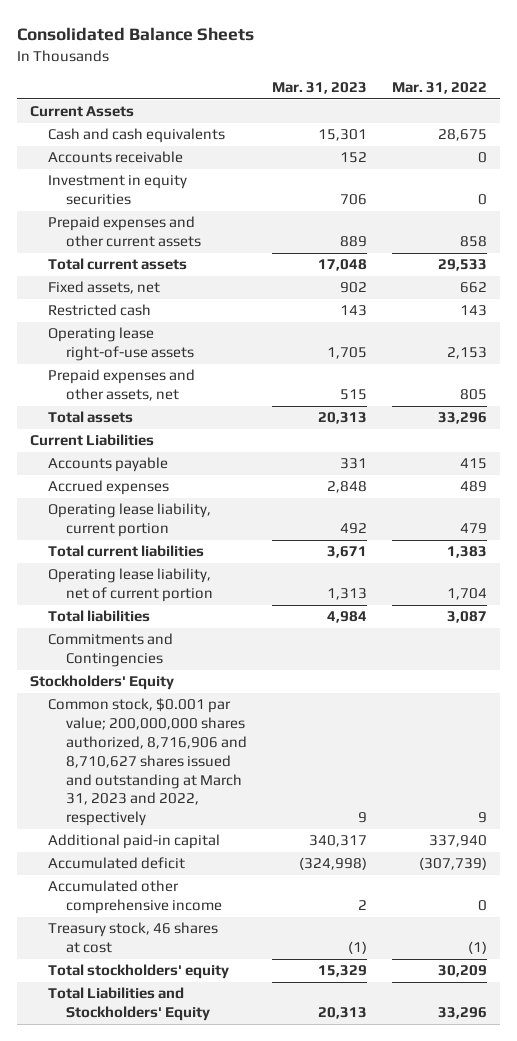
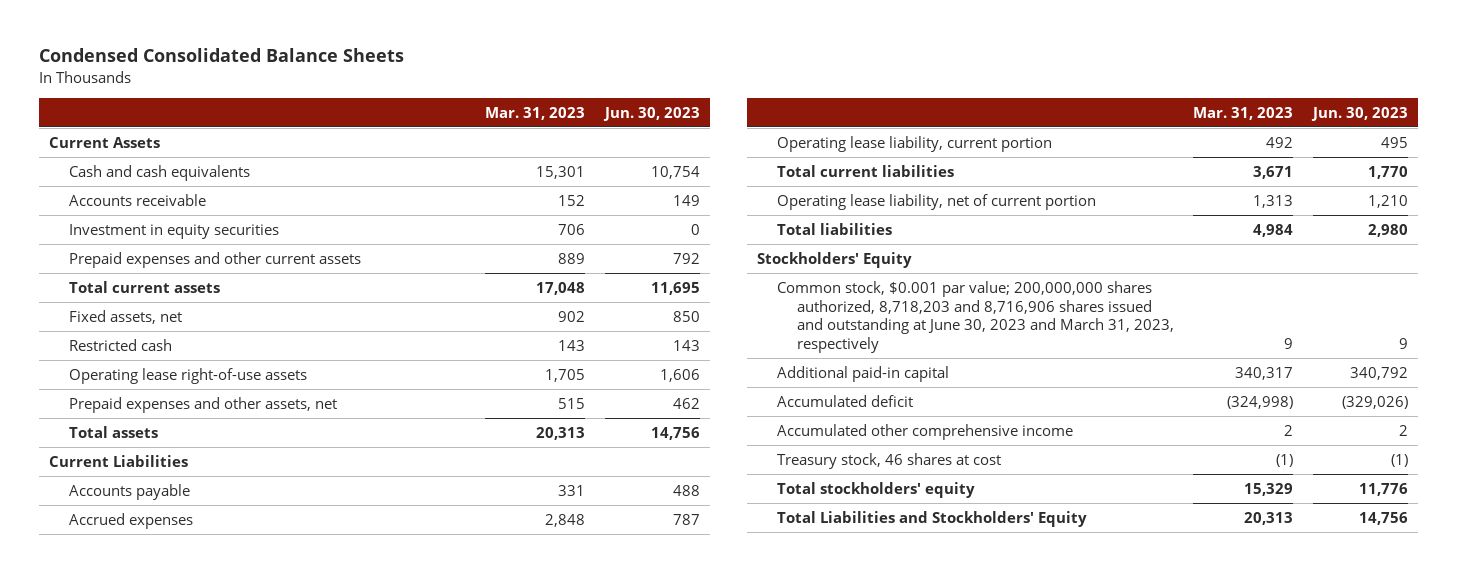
- Consolidated Balance Sheets
+ Condensed Consolidated Balance Sheets
- | Mar. 31, 2023 | Mar. 31, 2022
+ | Mar. 31, 2023 | Jun. 30, 2023
- Commitments and Contingencies
- Common stock, $0.001 par value; 200,000,000 shares authorized, 8,716,906 and 8,710,627 shares issued and outstanding at March 31, 2023 and 2022, respectively | 9 | 9
+ Common stock, $0.001 par value; 200,000,000 shares authorized, 8,718,203 and 8,716,906 shares issued and outstanding at June 30, 2023 and March 31, 2023, respectively | 9 | 9

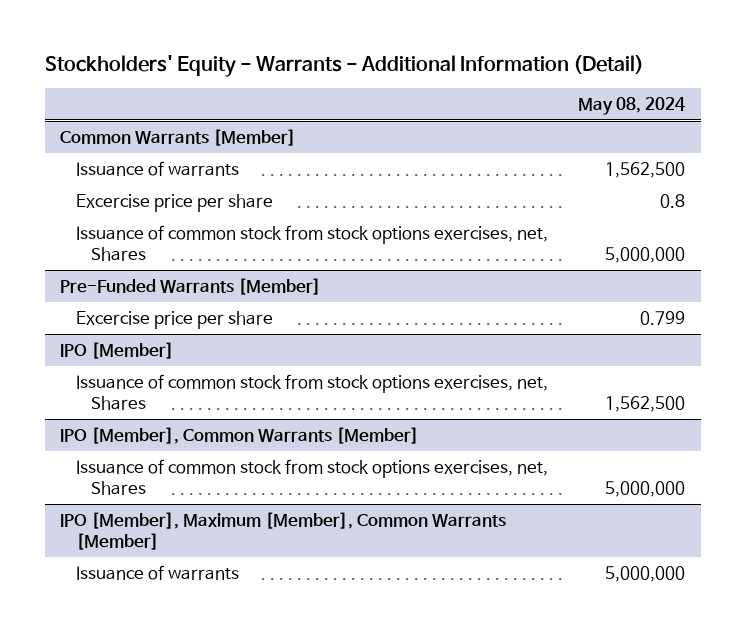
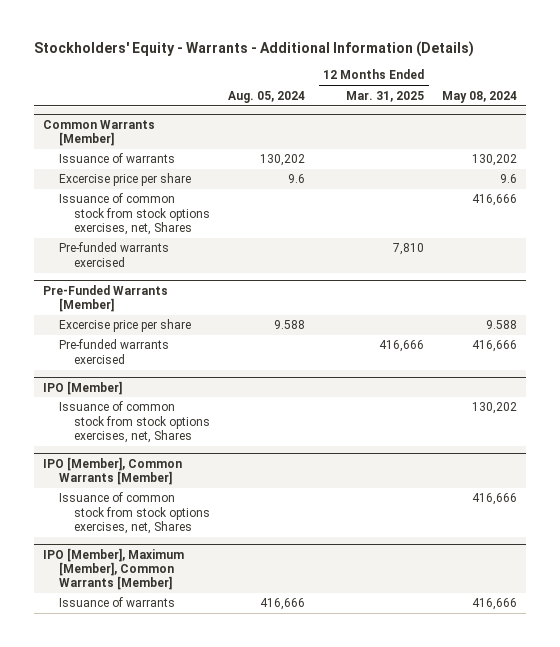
- Stockholders' Equity - Warrants - Additional Information (Detail)
+ Stockholders' Equity - Warrants - Additional Information (Details)
- | May 08, 2024
+ | Aug. 05, 2024 | 12 Months Ended Mar. 31, 2025 | May 08, 2024
@ Common Warrants [Member]
- Issuance of warrants | 1,562,500
- Excercise price per share | 0.8
- Issuance of common stock from stock options exercises, net, Shares | 5,000,000
+ Issuance of warrants | 130,202 | | 130,202
+ Excercise price per share | 9.6 | | 9.6
+ Issuance of common stock from stock options exercises, net, Shares | | | 416,666
+ Pre-funded warrants exercised | | 7,810 |
@ Pre-Funded Warrants [Member]
- Excercise price per share | 0.799
+ Excercise price per share | 9.588 | | 9.588
+ Pre-funded warrants exercised | | 416,666 | 416,666
@ IPO [Member]
- Issuance of common stock from stock options exercises, net, Shares | 1,562,500
+ Issuance of common stock from stock options exercises, net, Shares | | | 130,202
@ IPO [Member], Common Warrants [Member]
- Issuance of common stock from stock options exercises, net, Shares | 5,000,000
+ Issuance of common stock from stock options exercises, net, Shares | | | 416,666
@ IPO [Member], Maximum [Member], Common Warrants [Member]
- Issuance of warrants | 5,000,000
+ Issuance of warrants | 416,666 | | 416,666

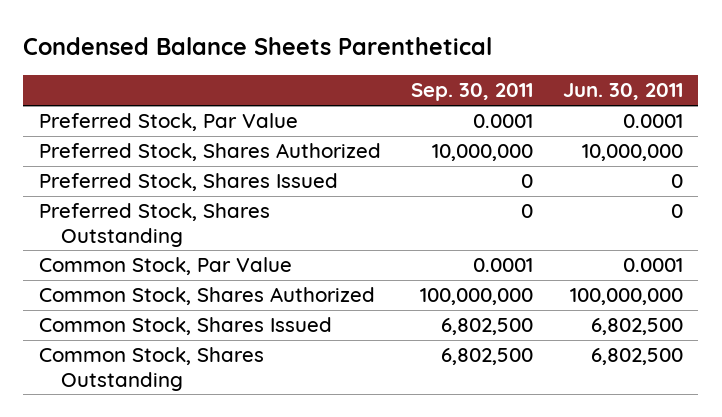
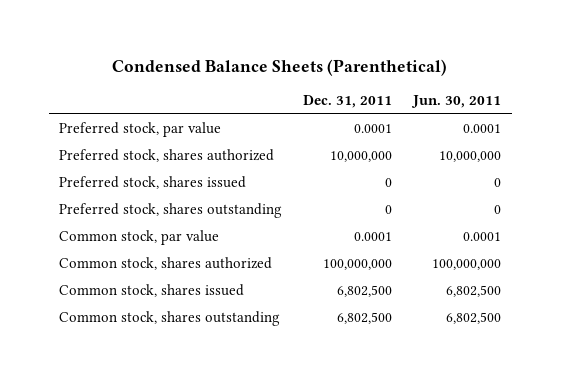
- Condensed Balance Sheets Parenthetical
+ Condensed Balance Sheets (Parenthetical)
- | Sep. 30, 2011 | Jun. 30, 2011
+ | Dec. 31, 2011 | Jun. 30, 2011
- Preferred Stock, Par Value | 0.0001 | 0.0001
- Preferred Stock, Shares Authorized | 10,000,000 | 10,000,000
- Preferred Stock, Shares Issued | 0 | 0
- Preferred Stock, Shares Outstanding | 0 | 0
- Common Stock, Par Value | 0.0001 | 0.0001
- Common Stock, Shares Authorized | 100,000,000 | 100,000,000
- Common Stock, Shares Issued | 6,802,500 | 6,802,500
- Common Stock, Shares Outstanding | 6,802,500 | 6,802,500
+ Preferred stock, par value | 0.0001 | 0.0001
+ Preferred stock, shares authorized | 10,000,000 | 10,000,000
+ Preferred stock, shares issued | 0 | 0
+ Preferred stock, shares outstanding | 0 | 0
+ Common stock, par value | 0.0001 | 0.0001
+ Common stock, shares authorized | 100,000,000 | 100,000,000
+ Common stock, shares issued | 6,802,500 | 6,802,500
+ Common stock, shares outstanding | 6,802,500 | 6,802,500

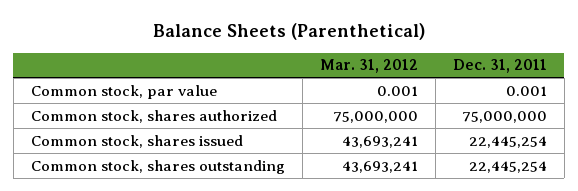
- Condensed Balance Sheets (Parenthetical)
+ Balance Sheets (Parenthetical)
- | Dec. 31, 2011 | Jun. 30, 2011
+ | Mar. 31, 2012 | Dec. 31, 2011
- Preferred stock, par value | 0.0001 | 0.0001
- Preferred stock, shares authorized | 10,000,000 | 10,000,000
- Preferred stock, shares issued | 0 | 0
- Preferred stock, shares outstanding | 0 | 0
- Common stock, par value | 0.0001 | 0.0001
- Common stock, shares authorized | 100,000,000 | 100,000,000
- Common stock, shares issued | 6,802,500 | 6,802,500
- Common stock, shares outstanding | 6,802,500 | 6,802,500
+ Common stock, par value | 0.001 | 0.001
+ Common stock, shares authorized | 75,000,000 | 75,000,000
+ Common stock, shares issued | 43,693,241 | 22,445,254
+ Common stock, shares outstanding | 43,693,241 | 22,445,254

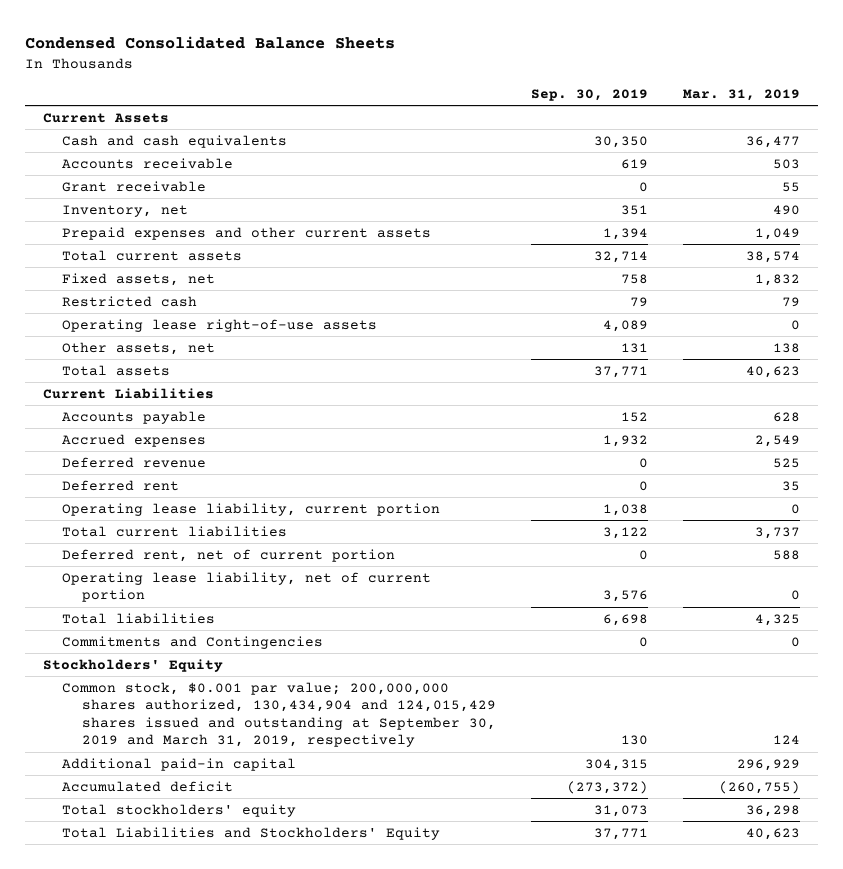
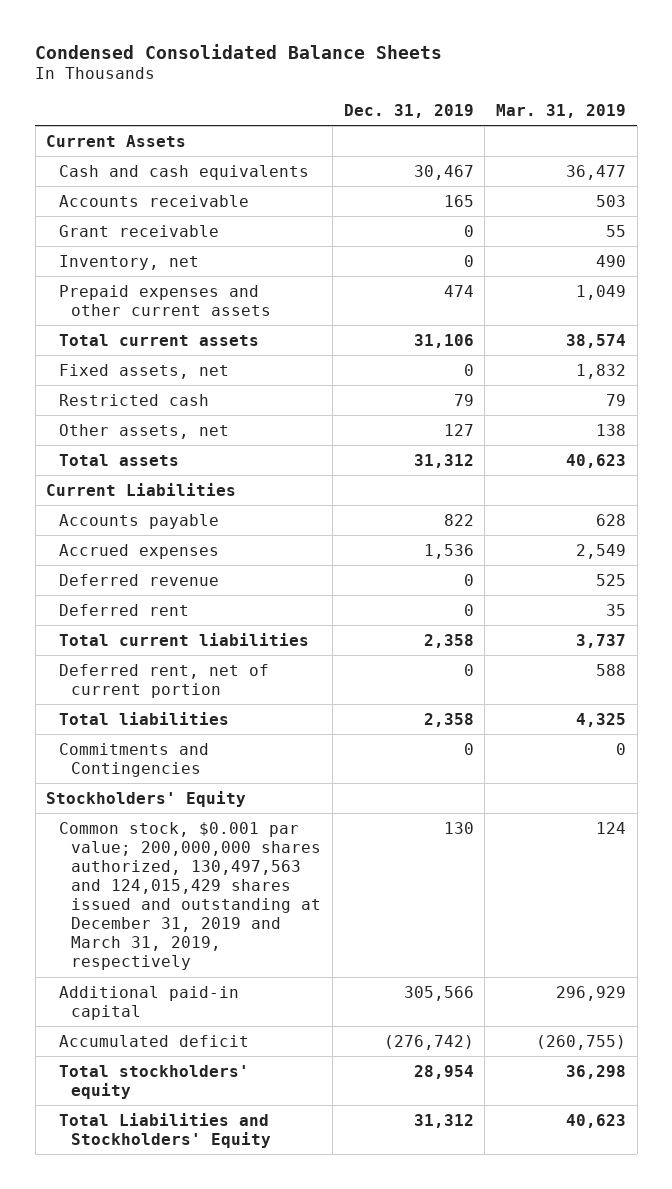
- | Sep. 30, 2019 | Mar. 31, 2019
+ | Dec. 31, 2019 | Mar. 31, 2019
- Operating lease right-of-use assets | 4,089 | 0
- Operating lease liability, current portion | 1,038 | 0
- Operating lease liability, net of current portion | 3,576 | 0
- Common stock, $0.001 par value; 200,000,000 shares authorized, 130,434,904 and 124,015,429 shares issued and outstanding at September 30, 2019 and March 31, 2019, respectively | 130 | 124
+ Common stock, $0.001 par value; 200,000,000 shares authorized, 130,497,563 and 124,015,429 shares issued and outstanding at December 31, 2019 and March 31, 2019, respectively | 130 | 124

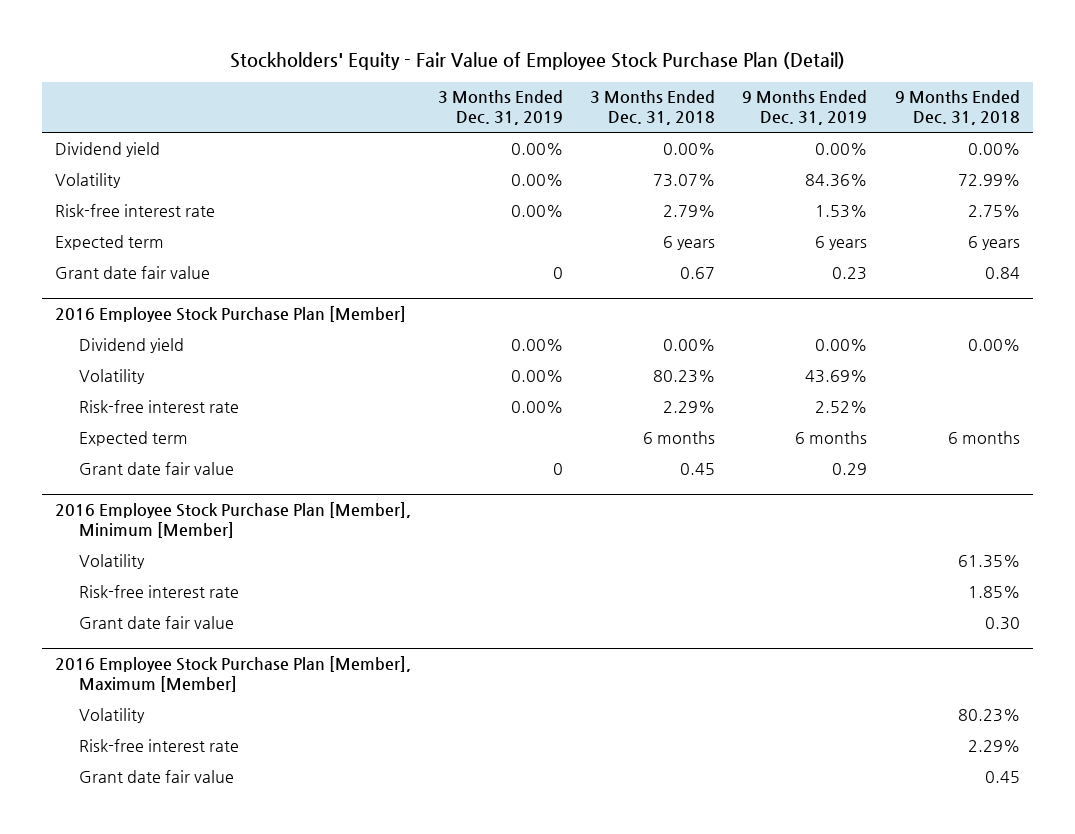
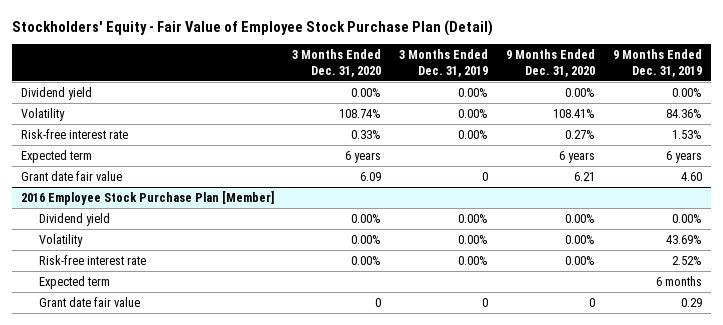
- | 3 Months Ended Dec. 31, 2019 | 3 Months Ended Dec. 31, 2018 | 9 Months Ended Dec. 31, 2019 | 9 Months Ended Dec. 31, 2018
+ | 3 Months Ended Dec. 31, 2020 | 3 Months Ended Dec. 31, 2019 | 9 Months Ended Dec. 31, 2020 | 9 Months Ended Dec. 31, 2019
- Grant date fair value | 0 | 0.67 | 0.23 | 0.84
+ Grant date fair value | 6.09 | 0 | 6.21 | 4.60
- 2016 Employee Stock Purchase Plan [Member], Minimum [Member]
- Volatility | | | | 61.35%
- Risk-free interest rate | | | | 1.85%
- Grant date fair value | | | | 0.30
- 2016 Employee Stock Purchase Plan [Member], Maximum [Member]
- Volatility | | | | 80.23%
- Risk-free interest rate | | | | 2.29%
- Grant date fair value | | | | 0.45

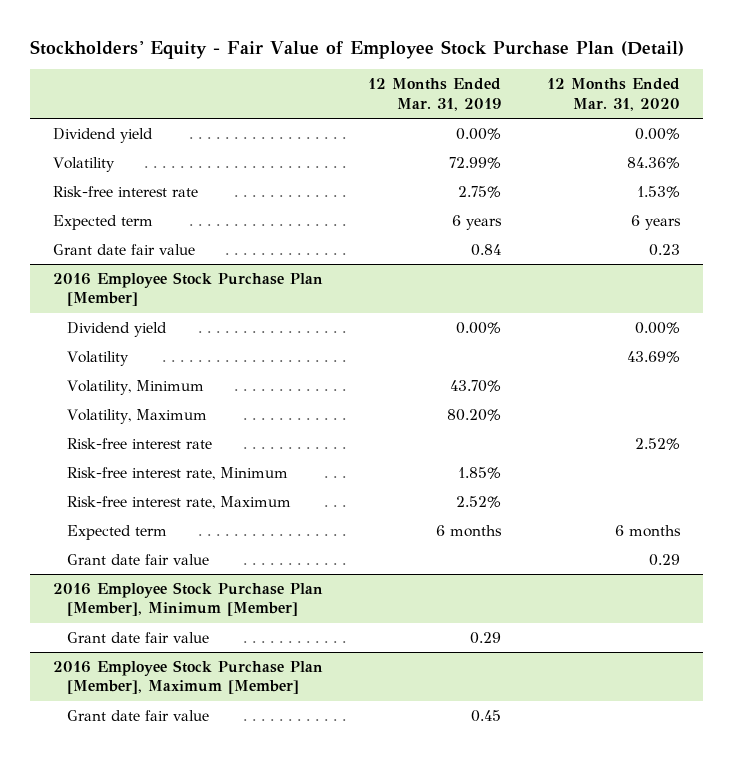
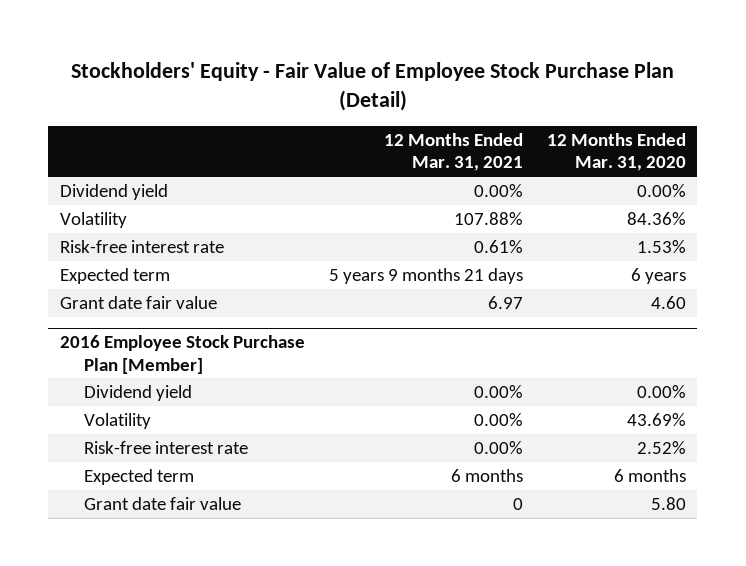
- | 12 Months Ended Mar. 31, 2019 | 12 Months Ended Mar. 31, 2020
+ | 12 Months Ended Mar. 31, 2021 | 12 Months Ended Mar. 31, 2020
- Grant date fair value | 0.84 | 0.23
+ Grant date fair value | 6.97 | 4.60
@ 2016 Employee Stock Purchase Plan [Member]
- Volatility, Minimum | 43.70% |
- Volatility, Maximum | 80.20% |
- Risk-free interest rate, Minimum | 1.85% |
- Risk-free interest rate, Maximum | 2.52% |
- Grant date fair value | | 0.29
- 2016 Employee Stock Purchase Plan [Member], Minimum [Member]
- Grant date fair value | 0.29 |
- 2016 Employee Stock Purchase Plan [Member], Maximum [Member]
- Grant date fair value | 0.45 |
@ 2016 Employee Stock Purchase Plan [Member]
+ Grant date fair value | 0 | 5.80

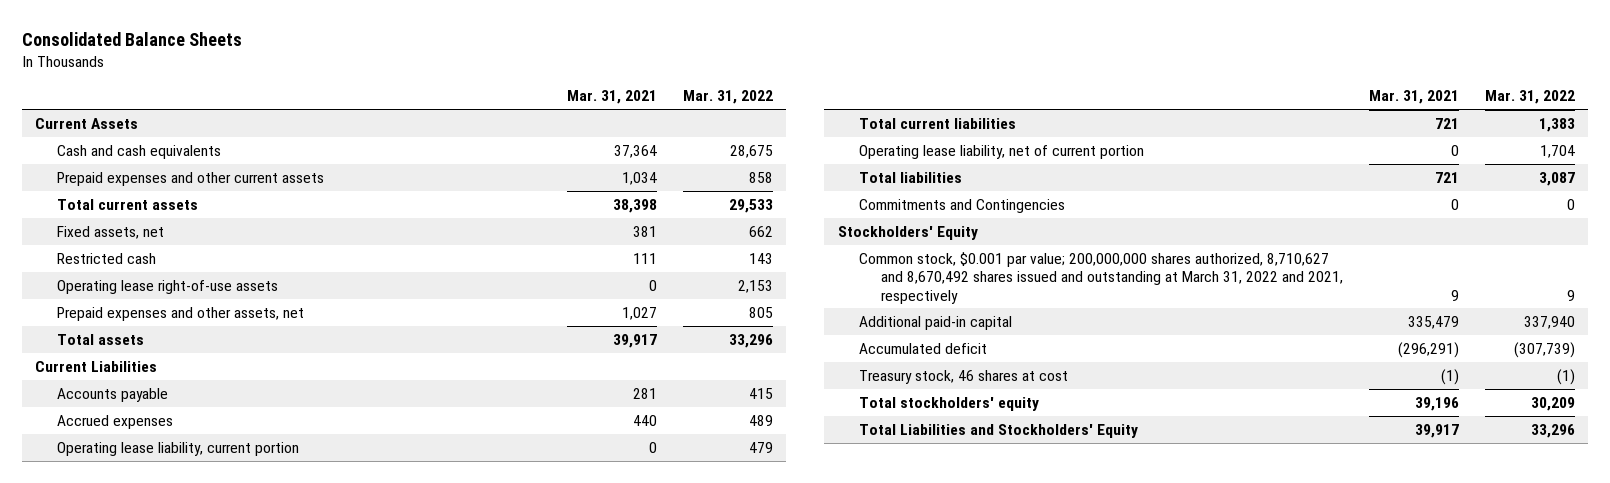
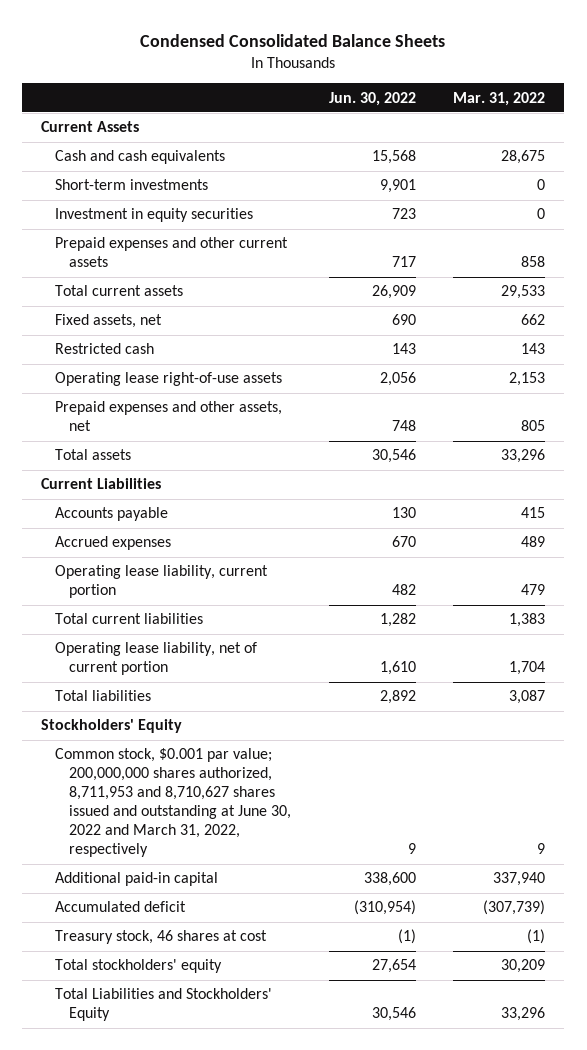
- Consolidated Balance Sheets
+ Condensed Consolidated Balance Sheets
- | Mar. 31, 2021 | Mar. 31, 2022
+ | Jun. 30, 2022 | Mar. 31, 2022
+ Short-term investments | 9,901 | 0
+ Investment in equity securities | 723 | 0
- Commitments and Contingencies | 0 | 0
- Common stock, $0.001 par value; 200,000,000 shares authorized, 8,710,627 and 8,670,492 shares issued and outstanding at March 31, 2022 and 2021, respectively | 9 | 9
+ Common stock, $0.001 par value; 200,000,000 shares authorized, 8,711,953 and 8,710,627 shares issued and outstanding at June 30, 2022 and March 31, 2022, respectively | 9 | 9

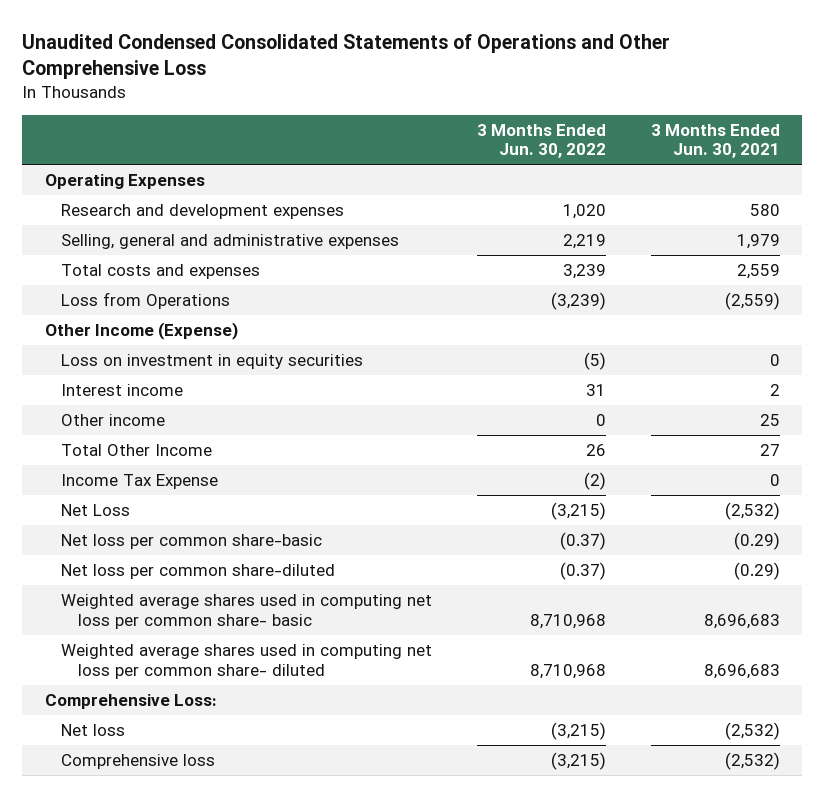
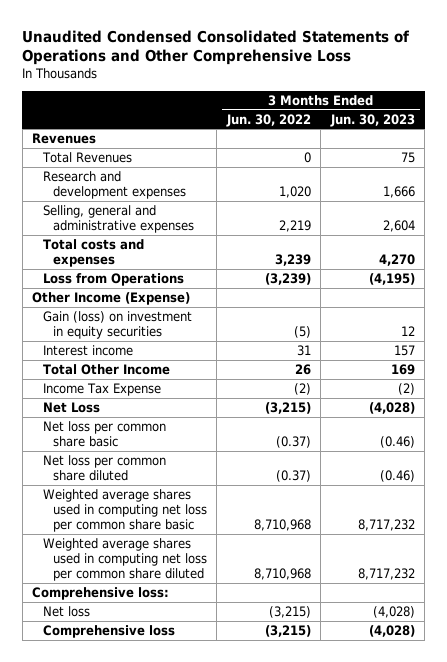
- | 3 Months Ended Jun. 30, 2022 | 3 Months Ended Jun. 30, 2021
+ | 3 Months Ended Jun. 30, 2022 | 3 Months Ended Jun. 30, 2023
- Operating Expenses
+ Revenues
+ Total Revenues | 0 | 75
- Loss on investment in equity securities | (5) | 0
+ Gain (loss) on investment in equity securities | (5) | 12
- Other income | 0 | 25
- Net loss per common share-basic | (0.37) | (0.29)
- Net loss per common share-diluted | (0.37) | (0.29)
- Weighted average shares used in computing net loss per common share- basic | 8,710,968 | 8,696,683
- Weighted average shares used in computing net loss per common share- diluted | 8,710,968 | 8,696,683
- Comprehensive Loss:
+ Net loss per common share basic | (0.37) | (0.46)
+ Net loss per common share diluted | (0.37) | (0.46)
+ Weighted average shares used in computing net loss per common share basic | 8,710,968 | 8,717,232
+ Weighted average shares used in computing net loss per common share diluted | 8,710,968 | 8,717,232
+ Comprehensive loss:

